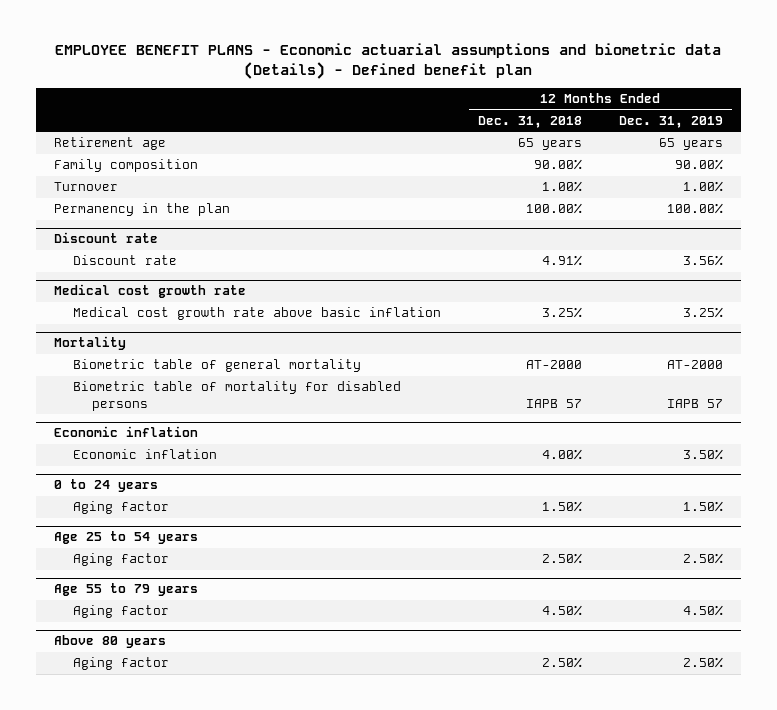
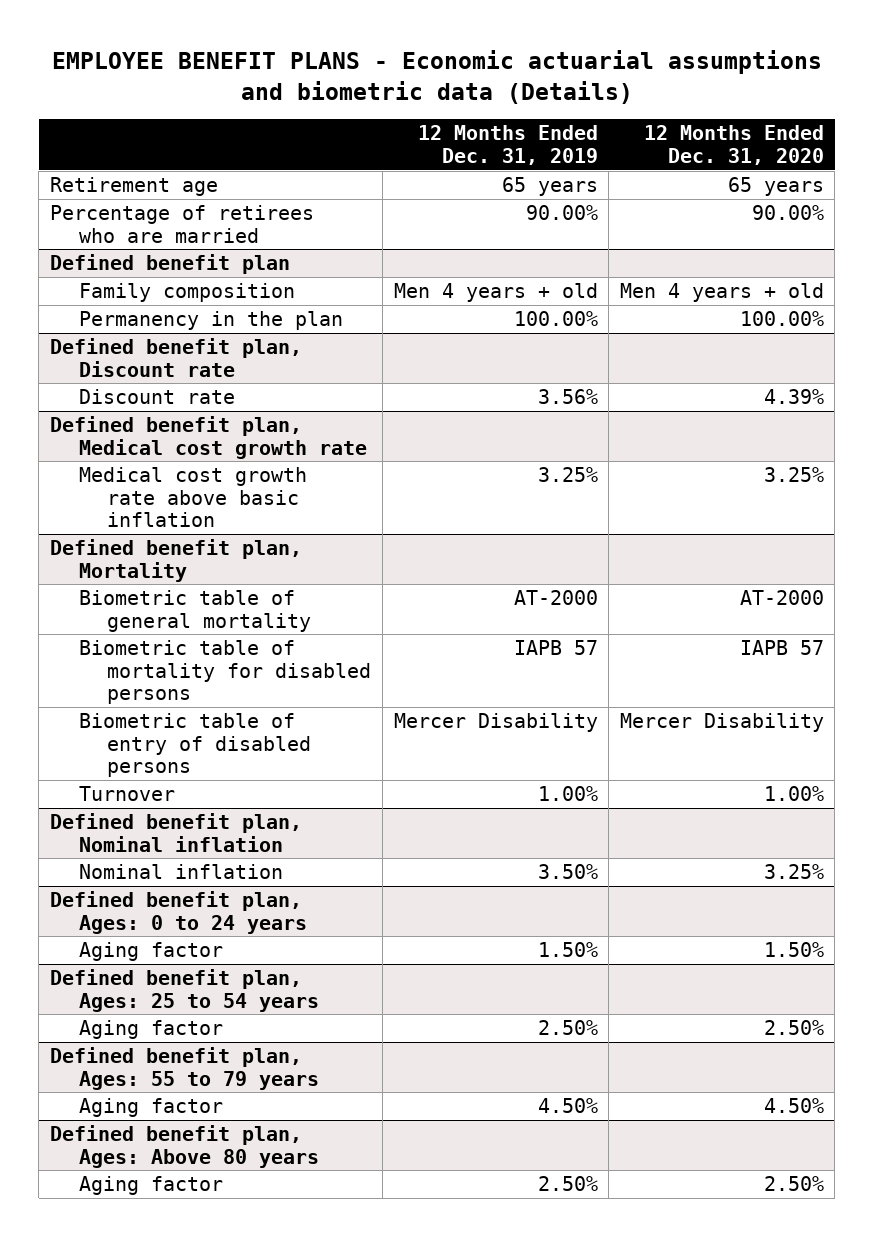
- EMPLOYEE BENEFIT PLANS - Economic actuarial assumptions and biometric data (Details) - Defined benefit plan
+ EMPLOYEE BENEFIT PLANS - Economic actuarial assumptions and biometric data (Details)
- | 12 Months Ended Dec. 31, 2018 | 12 Months Ended Dec. 31, 2019
+ | 12 Months Ended Dec. 31, 2019 | 12 Months Ended Dec. 31, 2020
- Family composition | 90.00% | 90.00%
- Turnover | 1.00% | 1.00%
+ Percentage of retirees who are married | 90.00% | 90.00%
+ Defined benefit plan
+ Family composition | Men 4 years + old | Men 4 years + old
- Discount rate
+ Defined benefit plan, Discount rate
- Medical cost growth rate
+ Defined benefit plan, Medical cost growth rate
- Mortality
+ Defined benefit plan, Mortality
- Economic inflation
- Economic inflation | 4.00% | 3.50%
- 0 to 24 years
+ Biometric table of entry of disabled persons | Mercer Disability | Mercer Disability
+ Turnover | 1.00% | 1.00%
+ Defined benefit plan, Nominal inflation
+ Nominal inflation | 3.50% | 3.25%
+ Defined benefit plan, Ages: 0 to 24 years
- Age 25 to 54 years
+ Defined benefit plan, Ages: 25 to 54 years
- Age 55 to 79 years
+ Defined benefit plan, Ages: 55 to 79 years
- Above 80 years
+ Defined benefit plan, Ages: Above 80 years

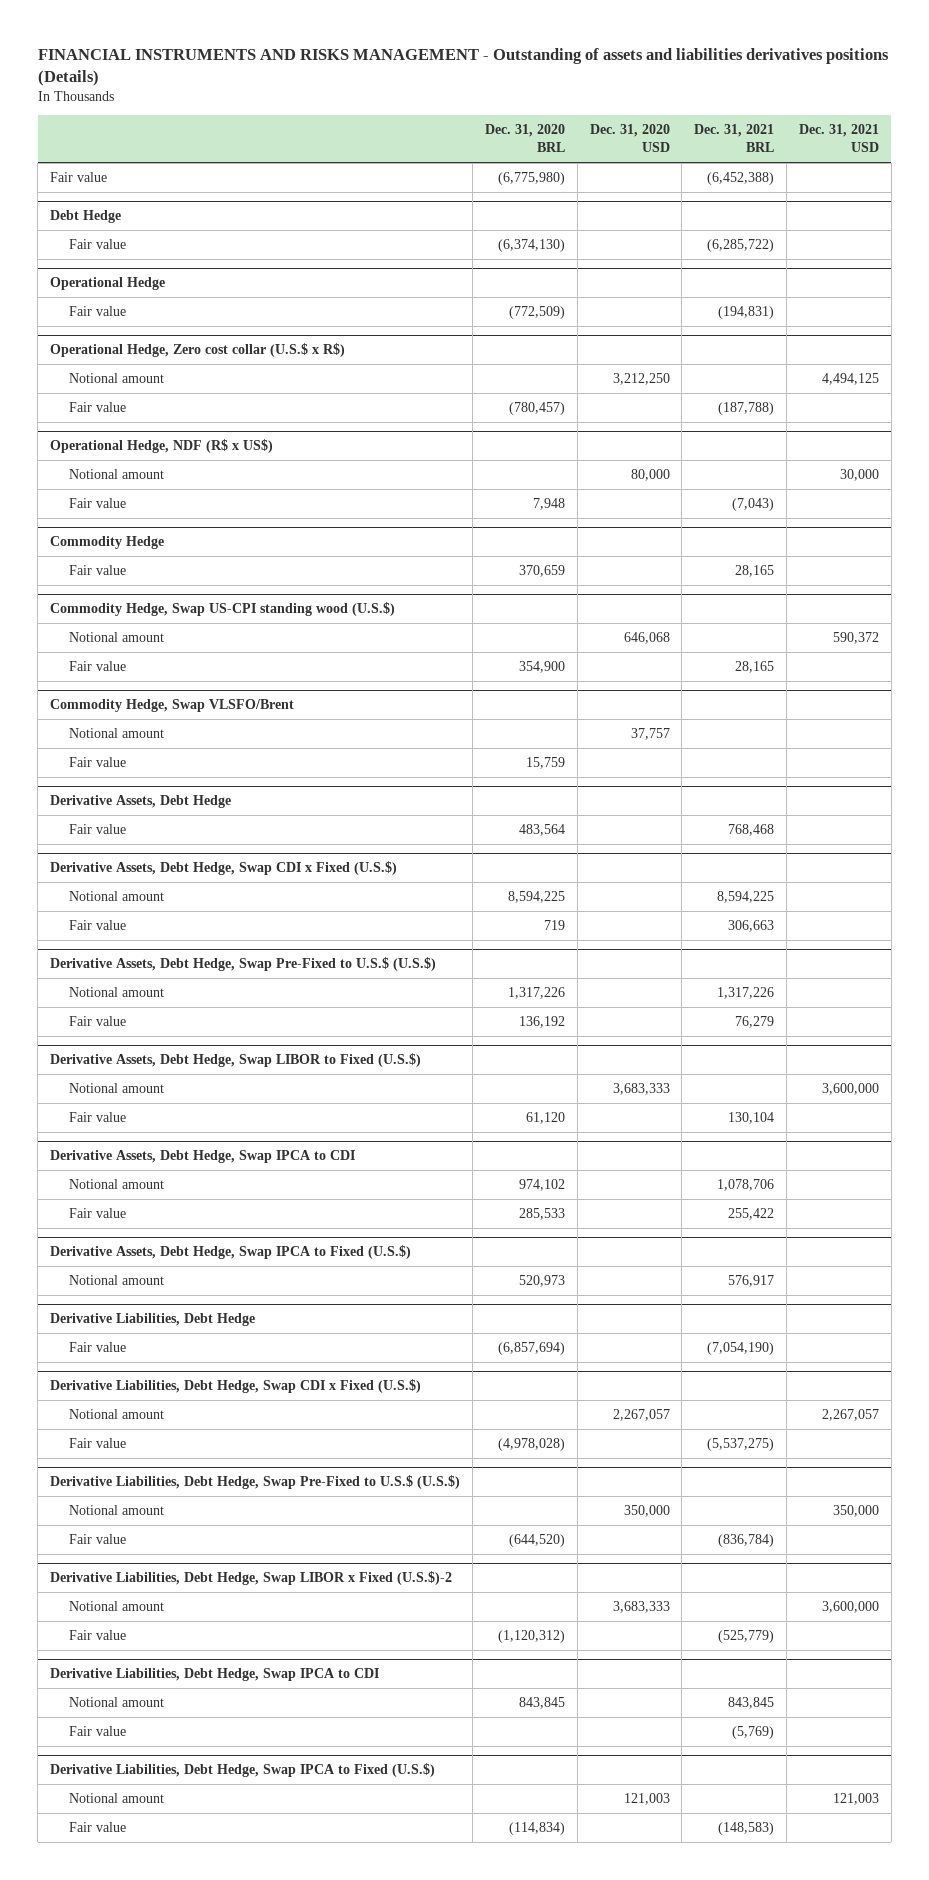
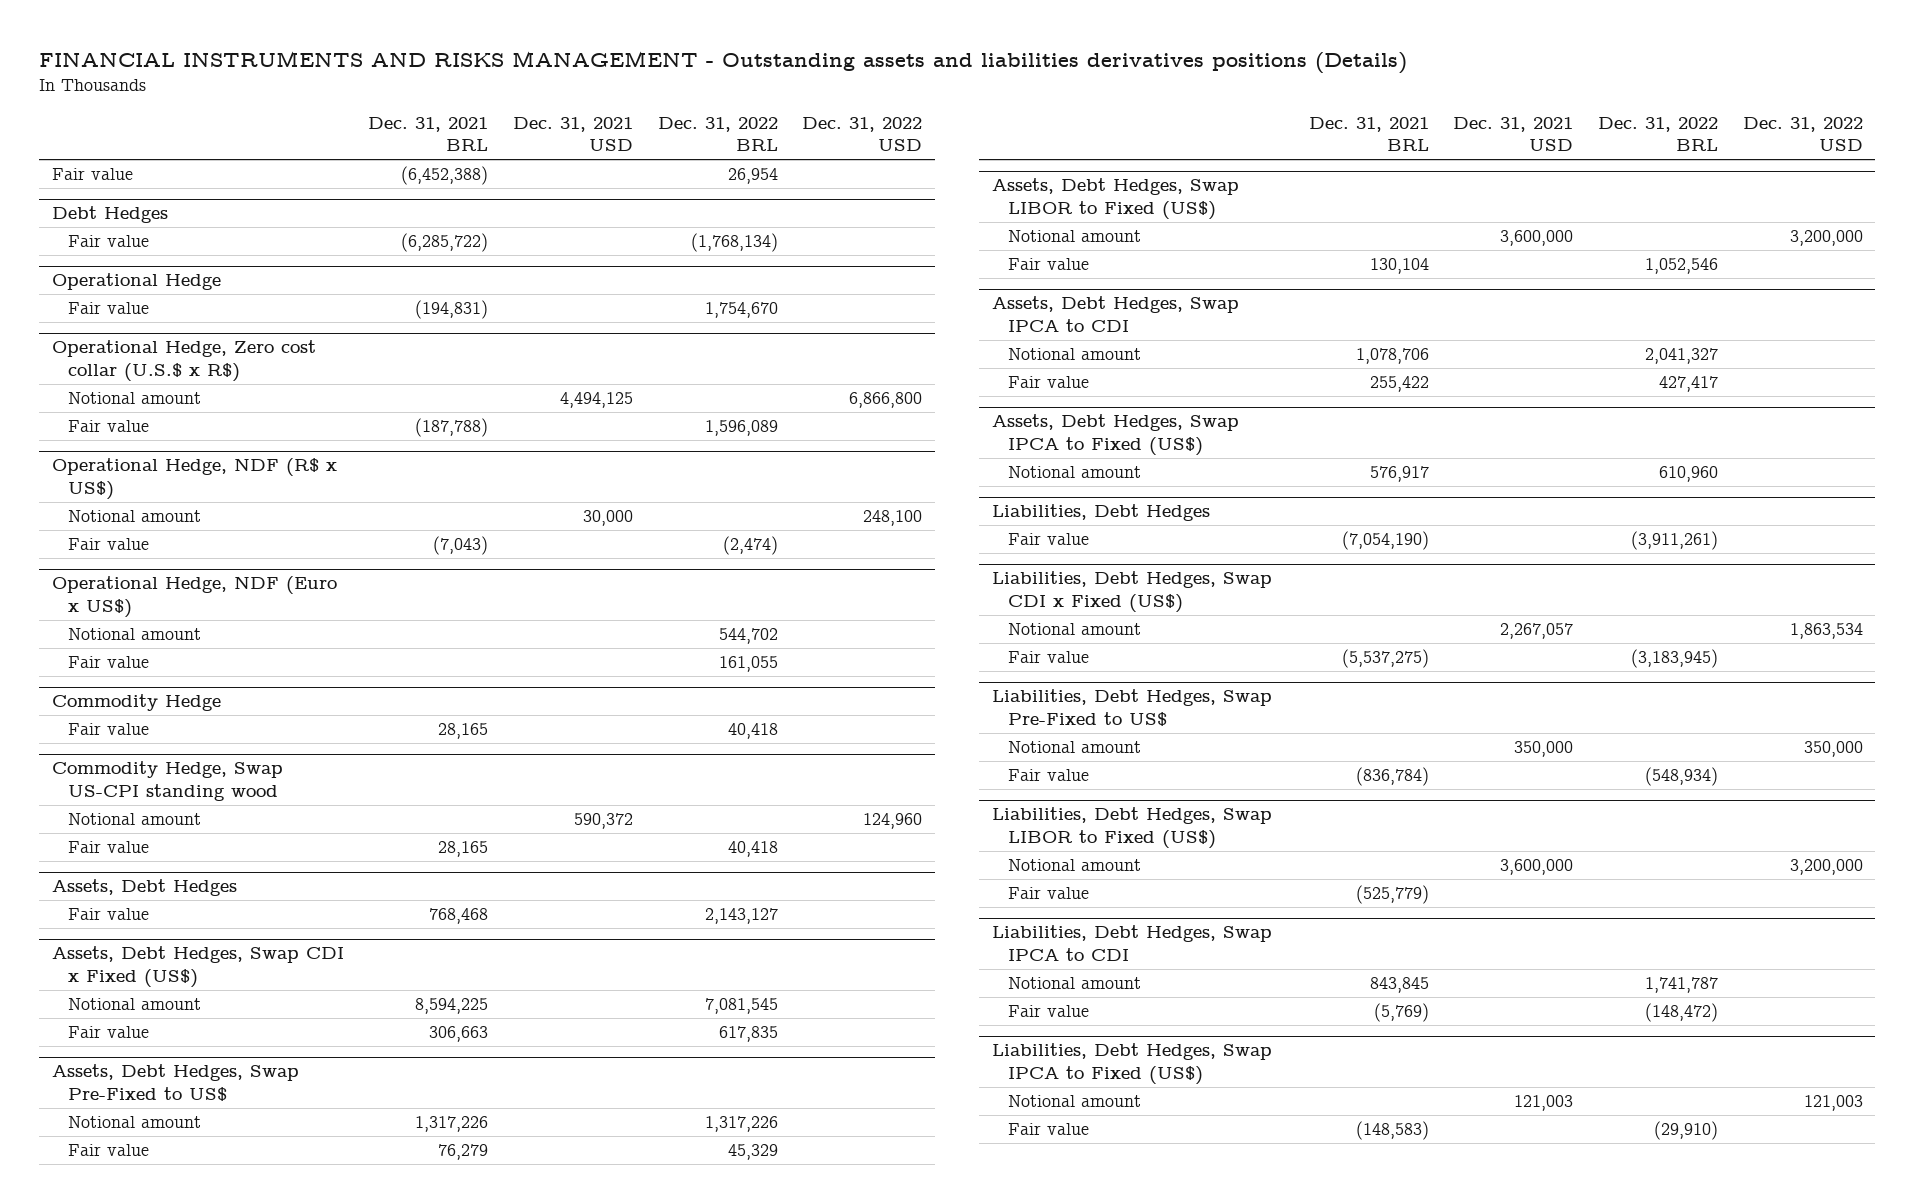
- FINANCIAL INSTRUMENTS AND RISKS MANAGEMENT - Outstanding of assets and liabilities derivatives positions (Details)
+ FINANCIAL INSTRUMENTS AND RISKS MANAGEMENT - Outstanding assets and liabilities derivatives positions (Details)
- | Dec. 31, 2020 BRL | Dec. 31, 2020 USD | Dec. 31, 2021 BRL | Dec. 31, 2021 USD
+ | Dec. 31, 2021 BRL | Dec. 31, 2021 USD | Dec. 31, 2022 BRL | Dec. 31, 2022 USD
- Debt Hedge
+ Debt Hedges
+ Operational Hedge, NDF (Euro x US$)
+ Notional amount | | | 544,702 |
+ Fair value | | | 161,055 |
- Commodity Hedge, Swap US-CPI standing wood (U.S.$)
+ Commodity Hedge, Swap US-CPI standing wood
- Commodity Hedge, Swap VLSFO/Brent
- Notional amount | | 37,757 | |
- Fair value | 15,759 | | |
- Derivative Assets, Debt Hedge
+ Assets, Debt Hedges
- Derivative Assets, Debt Hedge, Swap CDI x Fixed (U.S.$)
+ Assets, Debt Hedges, Swap CDI x Fixed (US$)
- Derivative Assets, Debt Hedge, Swap Pre-Fixed to U.S.$ (U.S.$)
+ Assets, Debt Hedges, Swap Pre-Fixed to US$
- Derivative Assets, Debt Hedge, Swap LIBOR to Fixed (U.S.$)
+ Assets, Debt Hedges, Swap LIBOR to Fixed (US$)
- Derivative Assets, Debt Hedge, Swap IPCA to CDI
+ Assets, Debt Hedges, Swap IPCA to CDI
- Derivative Assets, Debt Hedge, Swap IPCA to Fixed (U.S.$)
+ Assets, Debt Hedges, Swap IPCA to Fixed (US$)
- Derivative Liabilities, Debt Hedge
+ Liabilities, Debt Hedges
- Derivative Liabilities, Debt Hedge, Swap CDI x Fixed (U.S.$)
+ Liabilities, Debt Hedges, Swap CDI x Fixed (US$)
- Derivative Liabilities, Debt Hedge, Swap Pre-Fixed to U.S.$ (U.S.$)
+ Liabilities, Debt Hedges, Swap Pre-Fixed to US$
- Derivative Liabilities, Debt Hedge, Swap LIBOR x Fixed (U.S.$)-2
+ Liabilities, Debt Hedges, Swap LIBOR to Fixed (US$)
- Derivative Liabilities, Debt Hedge, Swap IPCA to CDI
+ Liabilities, Debt Hedges, Swap IPCA to CDI
- Derivative Liabilities, Debt Hedge, Swap IPCA to Fixed (U.S.$)
+ Liabilities, Debt Hedges, Swap IPCA to Fixed (US$)

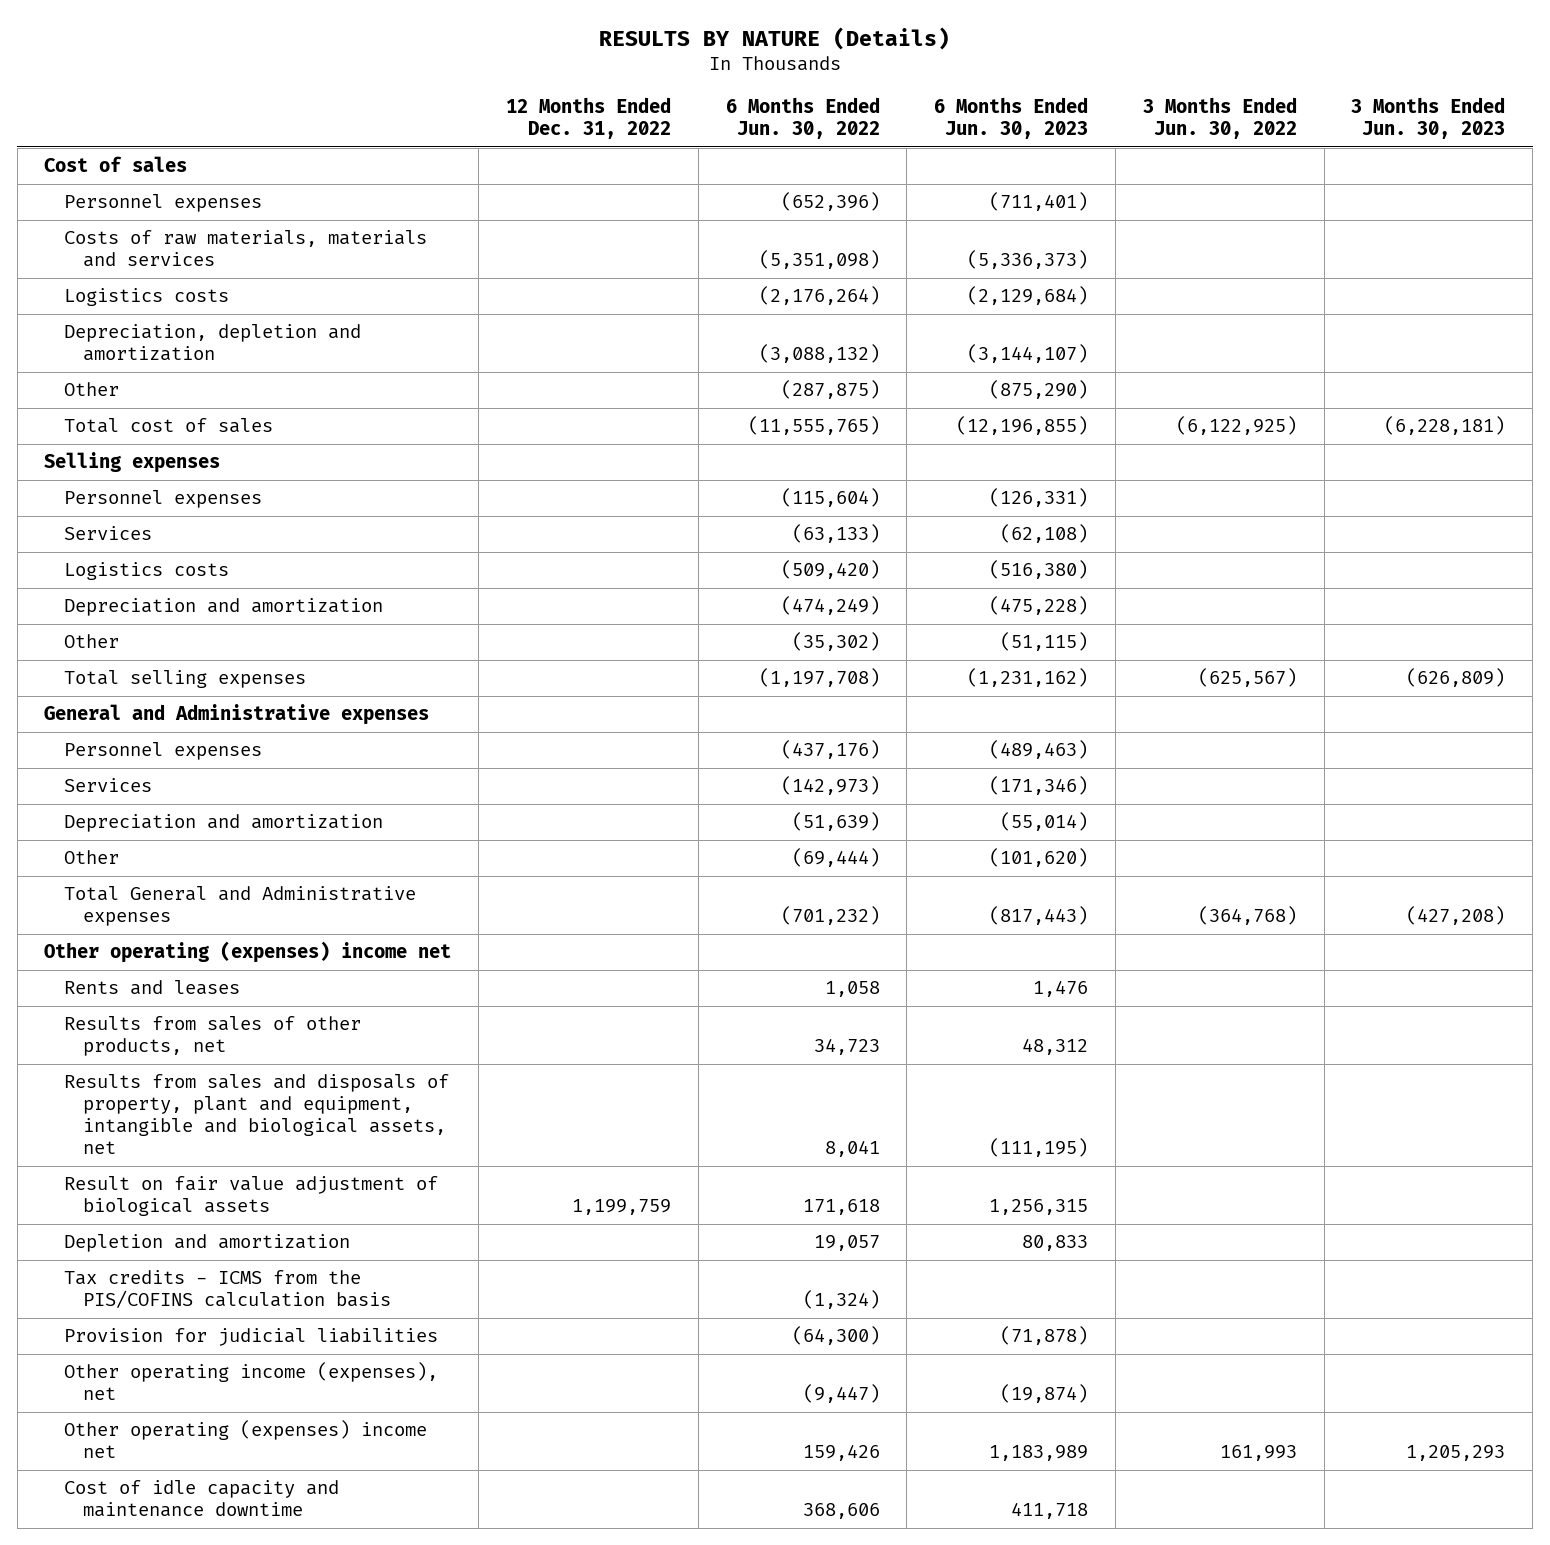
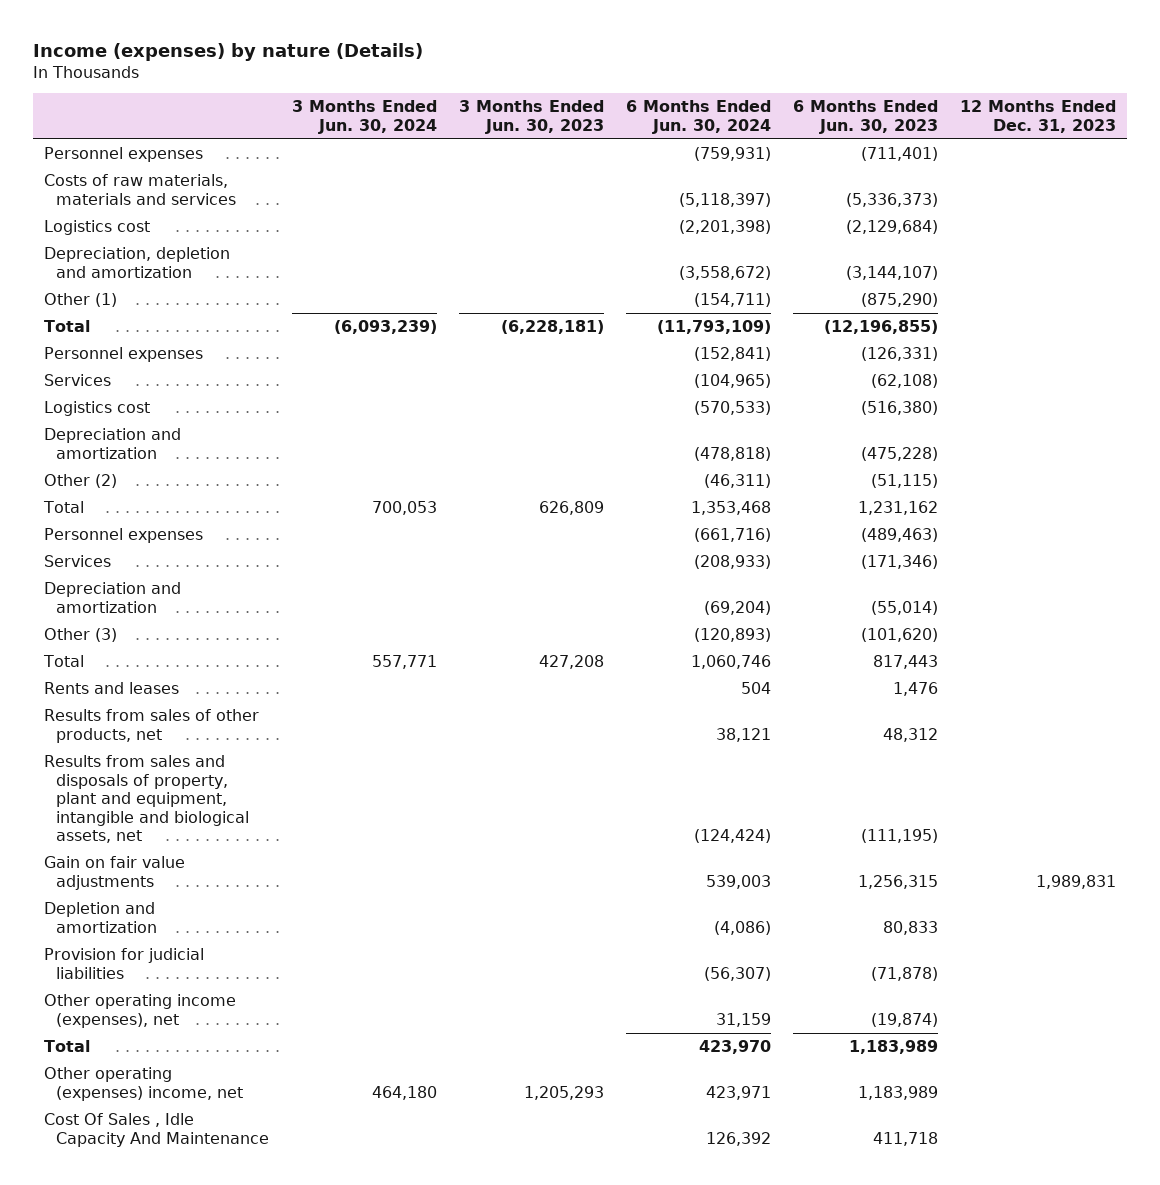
- RESULTS BY NATURE (Details)
+ Income (expenses) by nature (Details)
- | 12 Months Ended Dec. 31, 2022 | 6 Months Ended Jun. 30, 2022 | 6 Months Ended Jun. 30, 2023 | 3 Months Ended Jun. 30, 2022 | 3 Months Ended Jun. 30, 2023
+ | 3 Months Ended Jun. 30, 2024 | 3 Months Ended Jun. 30, 2023 | 6 Months Ended Jun. 30, 2024 | 6 Months Ended Jun. 30, 2023 | 12 Months Ended Dec. 31, 2023
- Cost of sales
- Logistics costs | | (2,176,264) | (2,129,684) | |
+ Logistics cost | | | (2,201,398) | (2,129,684) |
- Other | | (287,875) | (875,290) | |
- Total cost of sales | | (11,555,765) | (12,196,855) | (6,122,925) | (6,228,181)
- Selling expenses
+ Other (1) | | | (154,711) | (875,290) |
+ Total | (6,093,239) | (6,228,181) | (11,793,109) | (12,196,855) |
- Logistics costs | | (509,420) | (516,380) | |
+ Logistics cost | | | (570,533) | (516,380) |
- Other | | (35,302) | (51,115) | |
- Total selling expenses | | (1,197,708) | (1,231,162) | (625,567) | (626,809)
- General and Administrative expenses
+ Other (2) | | | (46,311) | (51,115) |
+ Total | 700,053 | 626,809 | 1,353,468 | 1,231,162 |
- Other | | (69,444) | (101,620) | |
- Total General and Administrative expenses | | (701,232) | (817,443) | (364,768) | (427,208)
- Other operating (expenses) income net
+ Other (3) | | | (120,893) | (101,620) |
+ Total | 557,771 | 427,208 | 1,060,746 | 817,443 |
- Result on fair value adjustment of biological assets | 1,199,759 | 171,618 | 1,256,315 | |
+ Gain on fair value adjustments | | | 539,003 | 1,256,315 | 1,989,831
- Tax credits - ICMS from the PIS/COFINS calculation basis | | (1,324) | | |
- Other operating (expenses) income net | | 159,426 | 1,183,989 | 161,993 | 1,205,293
- Cost of idle capacity and maintenance downtime | | 368,606 | 411,718 | |
+ Total | | | 423,970 | 1,183,989 |
+ Other operating (expenses) income, net | 464,180 | 1,205,293 | 423,971 | 1,183,989 |
+ Cost Of Sales , Idle Capacity And Maintenance | | | 126,392 | 411,718 |

